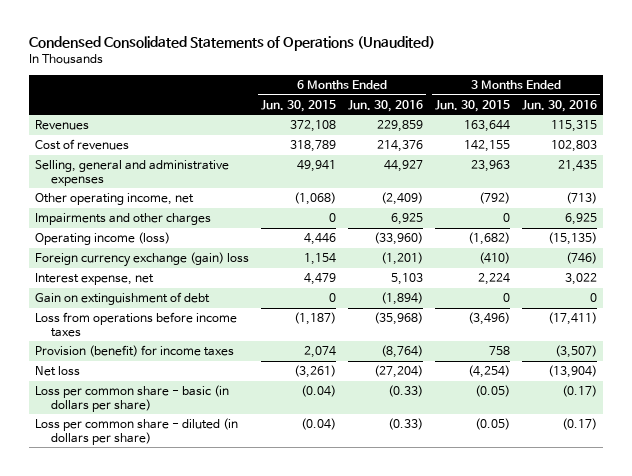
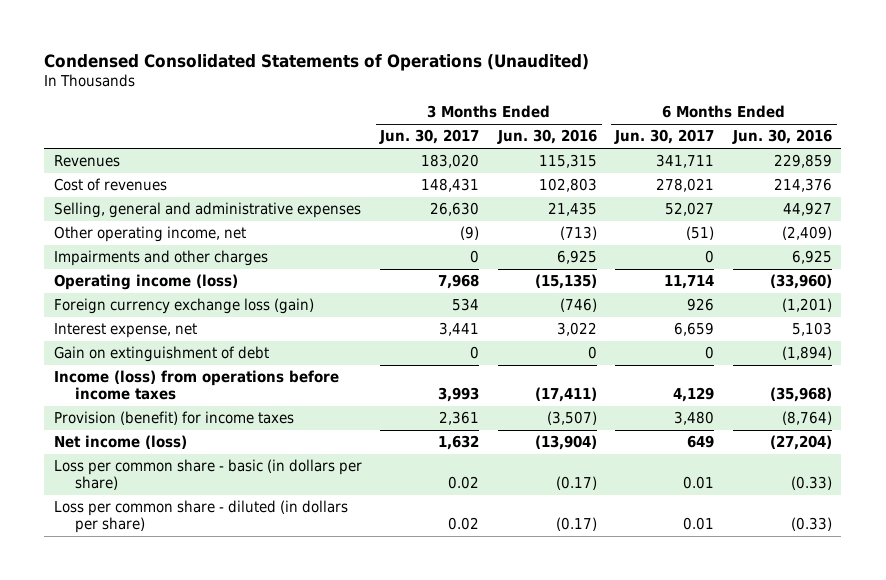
- | 6 Months Ended Jun. 30, 2015 | 6 Months Ended Jun. 30, 2016 | 3 Months Ended Jun. 30, 2015 | 3 Months Ended Jun. 30, 2016
+ | 3 Months Ended Jun. 30, 2017 | 3 Months Ended Jun. 30, 2016 | 6 Months Ended Jun. 30, 2017 | 6 Months Ended Jun. 30, 2016
- Foreign currency exchange (gain) loss | 1,154 | (1,201) | (410) | (746)
+ Foreign currency exchange loss (gain) | 534 | (746) | 926 | (1,201)
- Loss from operations before income taxes | (1,187) | (35,968) | (3,496) | (17,411)
+ Income (loss) from operations before income taxes | 3,993 | (17,411) | 4,129 | (35,968)
- Net loss | (3,261) | (27,204) | (4,254) | (13,904)
+ Net income (loss) | 1,632 | (13,904) | 649 | (27,204)

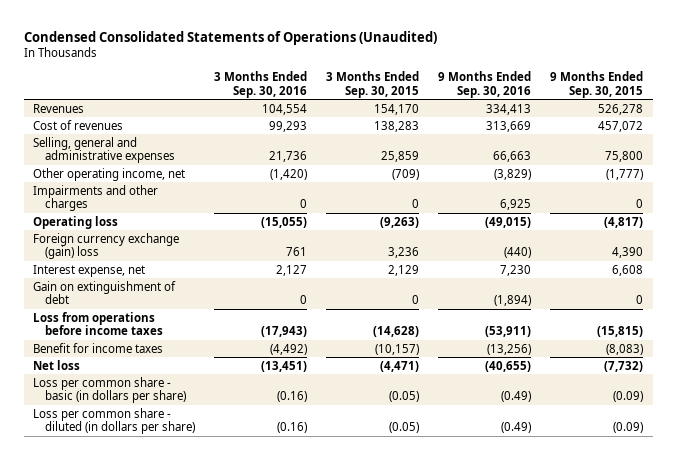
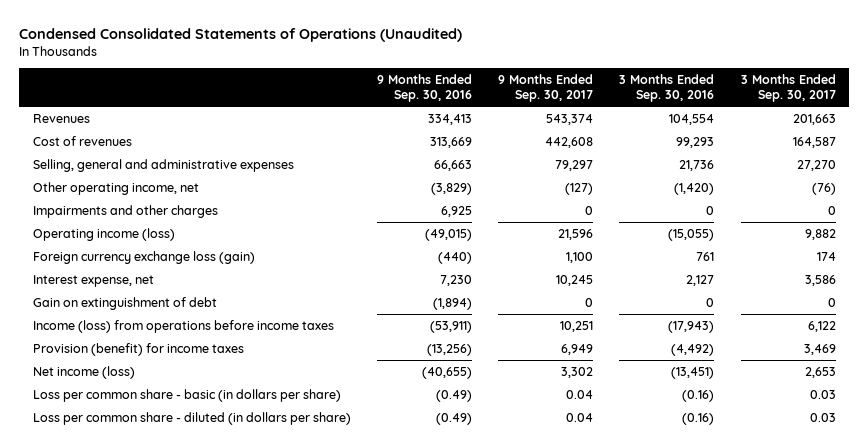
- | 3 Months Ended Sep. 30, 2016 | 3 Months Ended Sep. 30, 2015 | 9 Months Ended Sep. 30, 2016 | 9 Months Ended Sep. 30, 2015
+ | 9 Months Ended Sep. 30, 2016 | 9 Months Ended Sep. 30, 2017 | 3 Months Ended Sep. 30, 2016 | 3 Months Ended Sep. 30, 2017
- Operating loss | (15,055) | (9,263) | (49,015) | (4,817)
- Foreign currency exchange (gain) loss | 761 | 3,236 | (440) | 4,390
+ Operating income (loss) | (49,015) | 21,596 | (15,055) | 9,882
+ Foreign currency exchange loss (gain) | (440) | 1,100 | 761 | 174
- Loss from operations before income taxes | (17,943) | (14,628) | (53,911) | (15,815)
- Benefit for income taxes | (4,492) | (10,157) | (13,256) | (8,083)
- Net loss | (13,451) | (4,471) | (40,655) | (7,732)
+ Income (loss) from operations before income taxes | (53,911) | 10,251 | (17,943) | 6,122
+ Provision (benefit) for income taxes | (13,256) | 6,949 | (4,492) | 3,469
+ Net income (loss) | (40,655) | 3,302 | (13,451) | 2,653

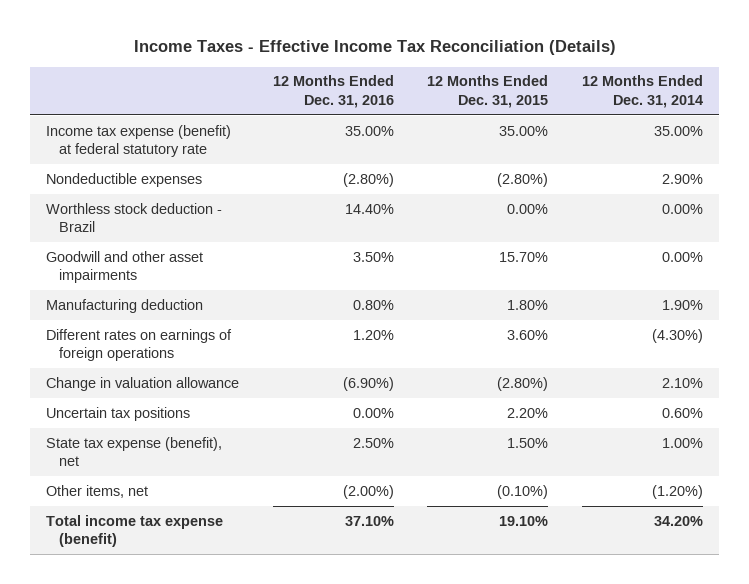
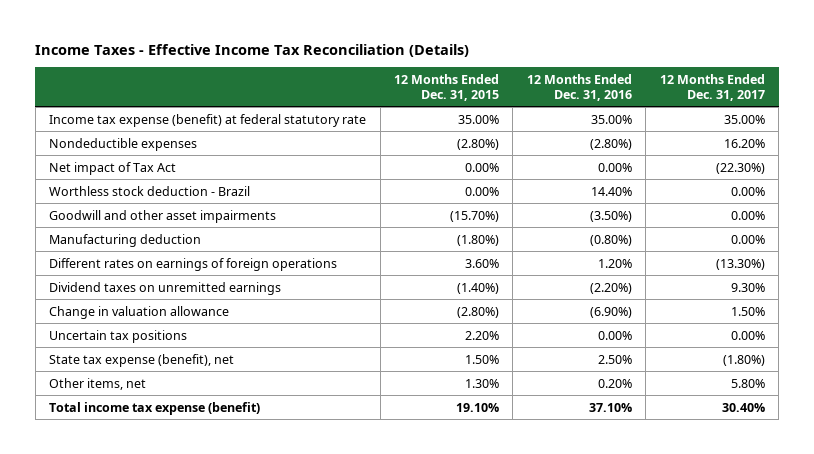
- | 12 Months Ended Dec. 31, 2016 | 12 Months Ended Dec. 31, 2015 | 12 Months Ended Dec. 31, 2014
+ | 12 Months Ended Dec. 31, 2015 | 12 Months Ended Dec. 31, 2016 | 12 Months Ended Dec. 31, 2017
+ Net impact of Tax Act | 0.00% | 0.00% | (22.30%)
- Goodwill and other asset impairments | 3.50% | 15.70% | 0.00%
- Manufacturing deduction | 0.80% | 1.80% | 1.90%
+ Goodwill and other asset impairments | (15.70%) | (3.50%) | 0.00%
+ Manufacturing deduction | (1.80%) | (0.80%) | 0.00%
+ Dividend taxes on unremitted earnings | (1.40%) | (2.20%) | 9.30%
- Other items, net | (2.00%) | (0.10%) | (1.20%)
+ Other items, net | 1.30% | 0.20% | 5.80%

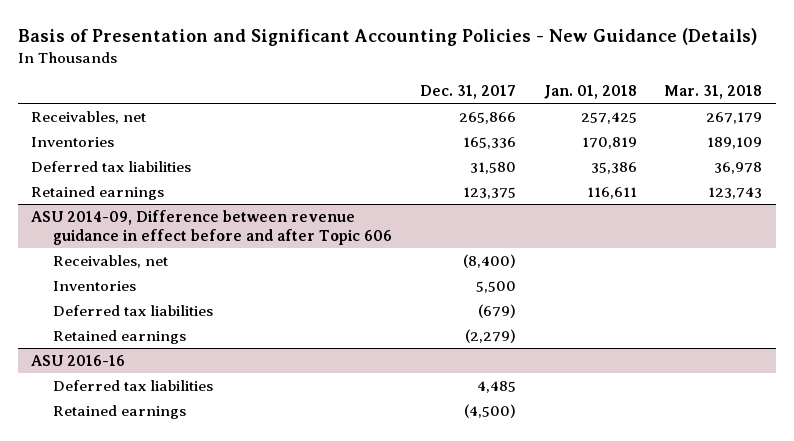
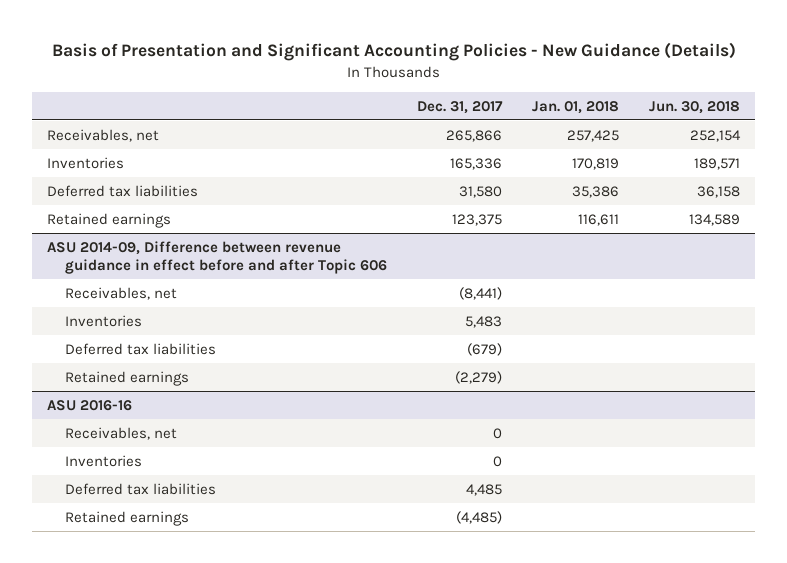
- | Dec. 31, 2017 | Jan. 01, 2018 | Mar. 31, 2018
+ | Dec. 31, 2017 | Jan. 01, 2018 | Jun. 30, 2018
@ ASU 2014-09, Difference between revenue guidance in effect before and after Topic 606
- Receivables, net | (8,400) | |
- Inventories | 5,500 | |
+ Receivables, net | (8,441) | |
+ Inventories | 5,483 | |
@ ASU 2016-16
+ Receivables, net | 0 | |
+ Inventories | 0 | |
- Retained earnings | (4,500) | |
+ Retained earnings | (4,485) | |

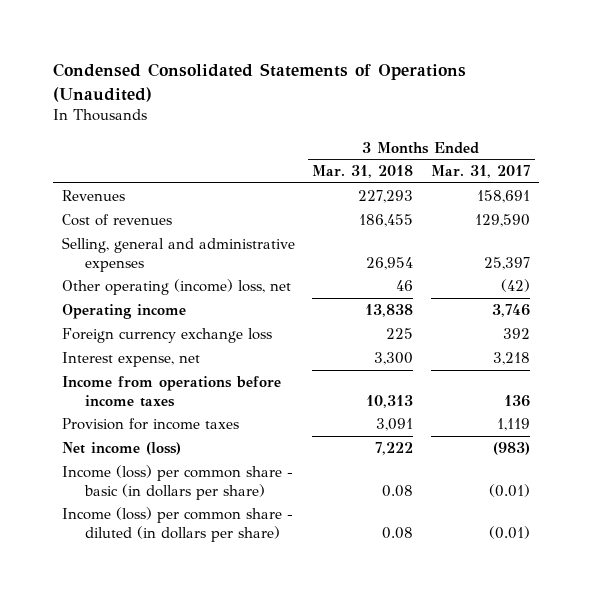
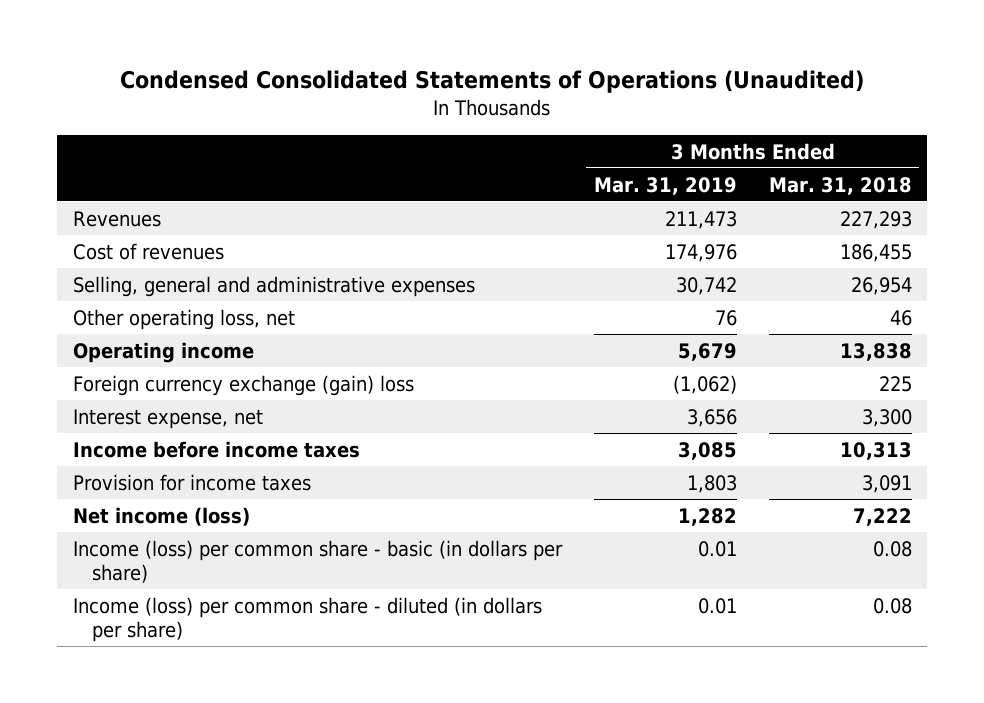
- | 3 Months Ended Mar. 31, 2018 | 3 Months Ended Mar. 31, 2017
+ | 3 Months Ended Mar. 31, 2019 | 3 Months Ended Mar. 31, 2018
- Other operating (income) loss, net | 46 | (42)
+ Other operating loss, net | 76 | 46
- Foreign currency exchange loss | 225 | 392
+ Foreign currency exchange (gain) loss | (1,062) | 225
- Income from operations before income taxes | 10,313 | 136
+ Income before income taxes | 3,085 | 10,313

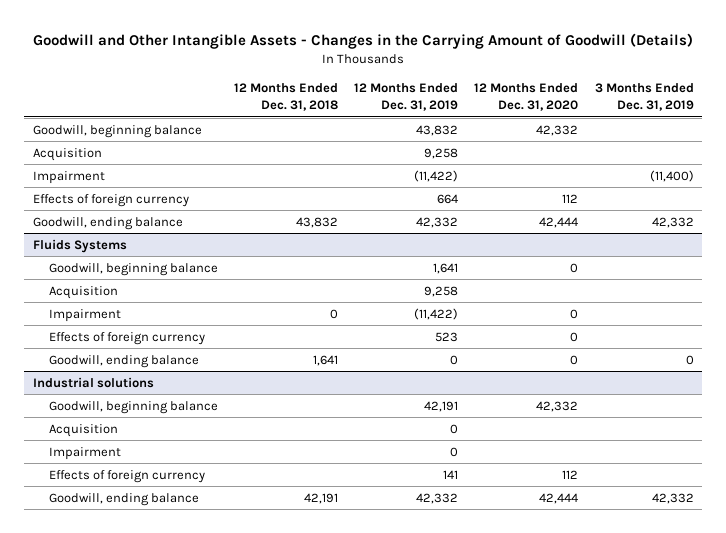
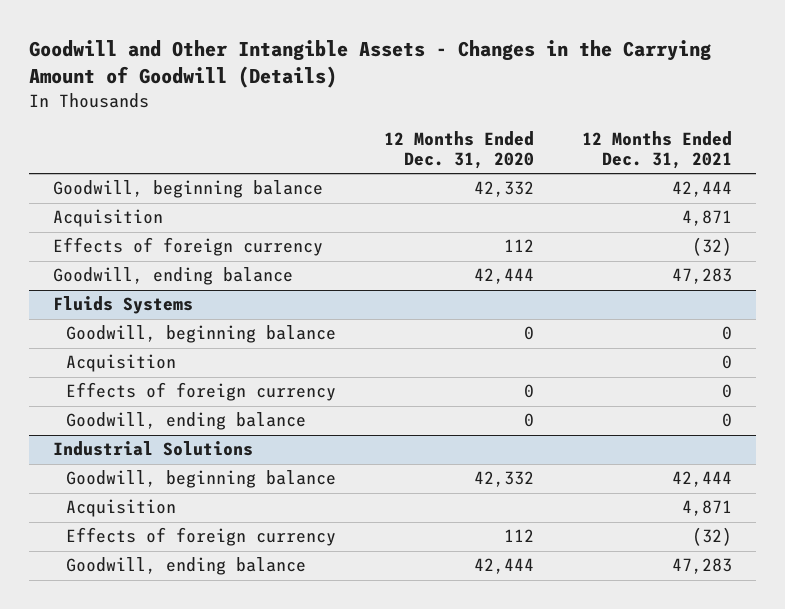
- | 12 Months Ended Dec. 31, 2018 | 12 Months Ended Dec. 31, 2019 | 12 Months Ended Dec. 31, 2020 | 3 Months Ended Dec. 31, 2019
+ | 12 Months Ended Dec. 31, 2020 | 12 Months Ended Dec. 31, 2021
- Impairment | | (11,422) | | (11,400)
@ Fluids Systems
- Impairment | 0 | (11,422) | 0 |
- Industrial solutions
+ Industrial Solutions
- Impairment | | 0 | |

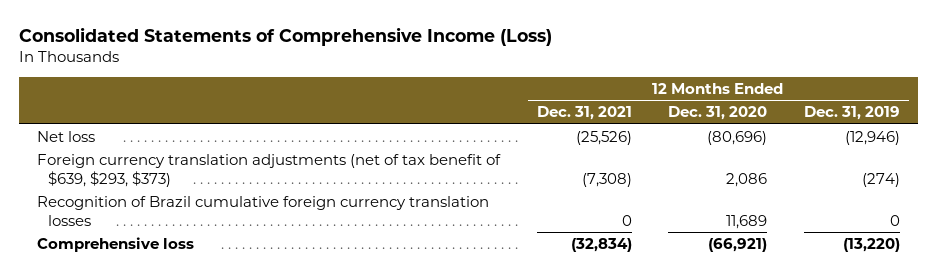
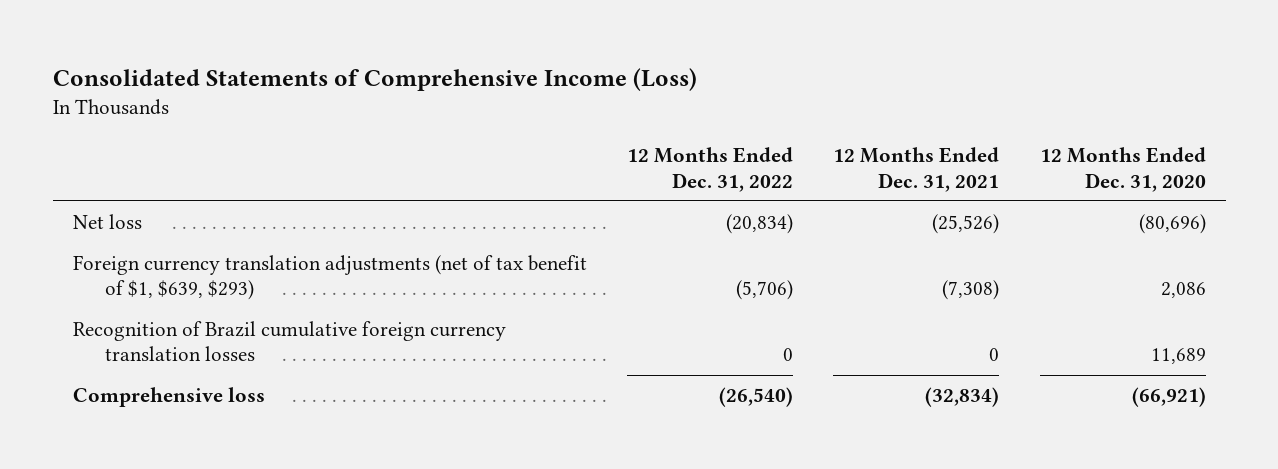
- | 12 Months Ended Dec. 31, 2021 | 12 Months Ended Dec. 31, 2020 | 12 Months Ended Dec. 31, 2019
+ | 12 Months Ended Dec. 31, 2022 | 12 Months Ended Dec. 31, 2021 | 12 Months Ended Dec. 31, 2020
- Foreign currency translation adjustments (net of tax benefit of $639, $293, $373) | (7,308) | 2,086 | (274)
+ Foreign currency translation adjustments (net of tax benefit of $1, $639, $293) | (5,706) | (7,308) | 2,086

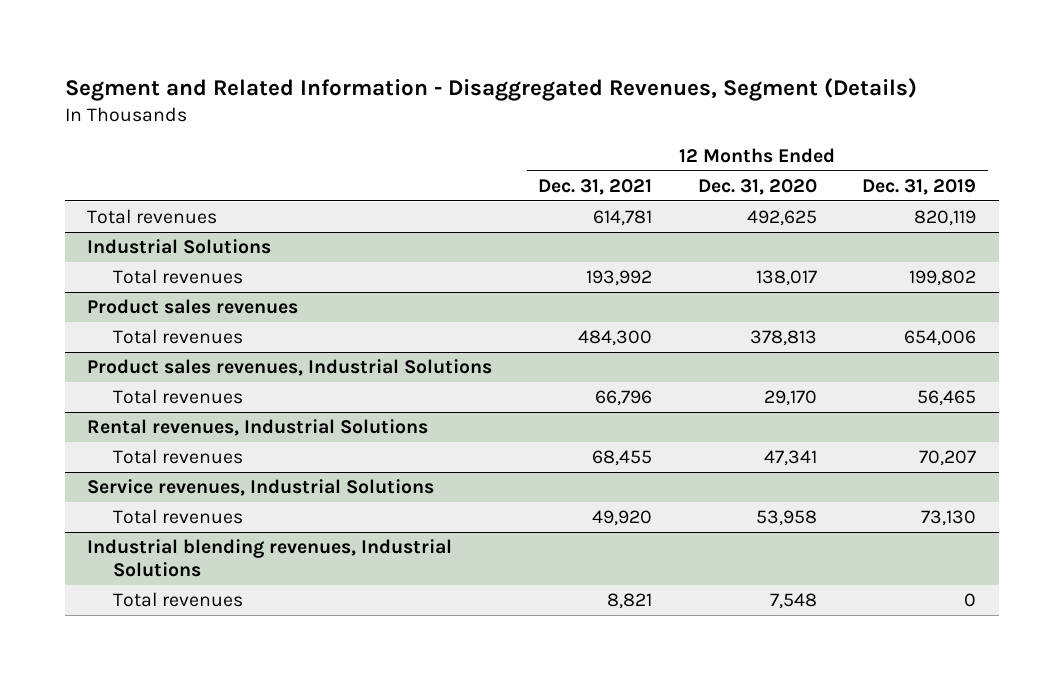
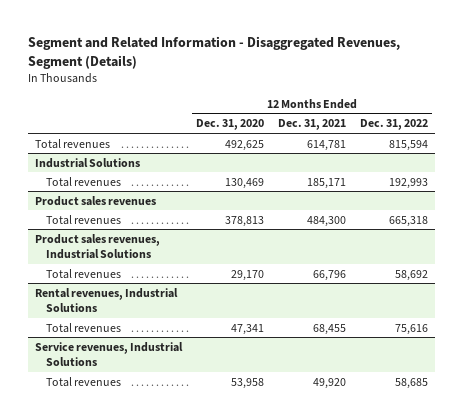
- | 12 Months Ended Dec. 31, 2021 | 12 Months Ended Dec. 31, 2020 | 12 Months Ended Dec. 31, 2019
+ | 12 Months Ended Dec. 31, 2020 | 12 Months Ended Dec. 31, 2021 | 12 Months Ended Dec. 31, 2022
@ Industrial Solutions
- Total revenues | 193,992 | 138,017 | 199,802
+ Total revenues | 130,469 | 185,171 | 192,993
- Industrial blending revenues, Industrial Solutions
- Total revenues | 8,821 | 7,548 | 0

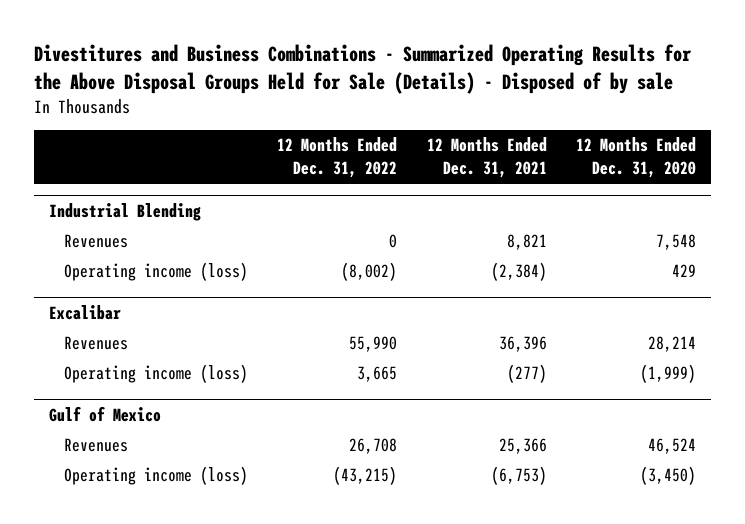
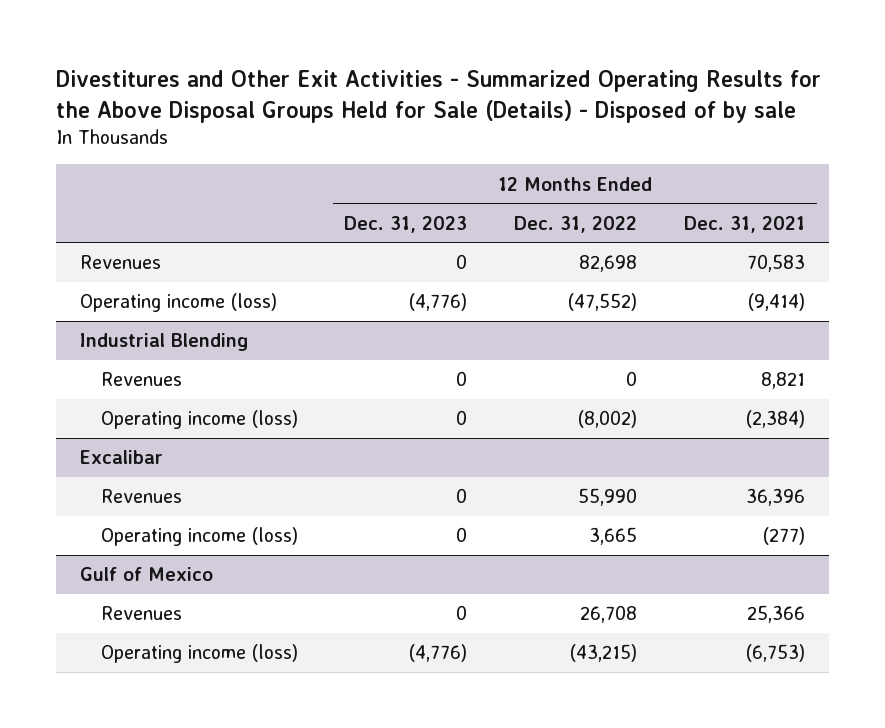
- Divestitures and Business Combinations - Summarized Operating Results for the Above Disposal Groups Held for Sale (Details) - Disposed of by sale
+ Divestitures and Other Exit Activities - Summarized Operating Results for the Above Disposal Groups Held for Sale (Details) - Disposed of by sale
- | 12 Months Ended Dec. 31, 2022 | 12 Months Ended Dec. 31, 2021 | 12 Months Ended Dec. 31, 2020
+ | 12 Months Ended Dec. 31, 2023 | 12 Months Ended Dec. 31, 2022 | 12 Months Ended Dec. 31, 2021
+ Revenues | 0 | 82,698 | 70,583
+ Operating income (loss) | (4,776) | (47,552) | (9,414)

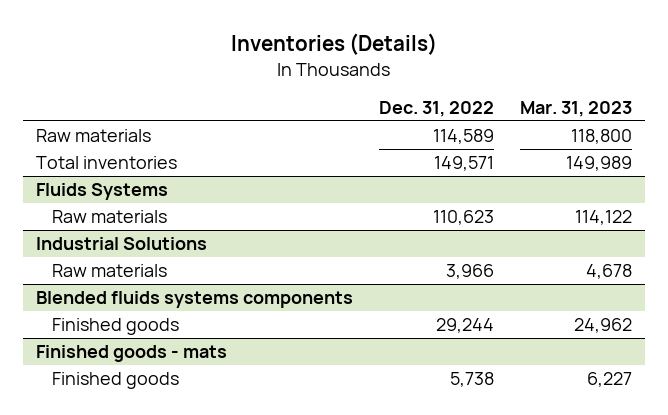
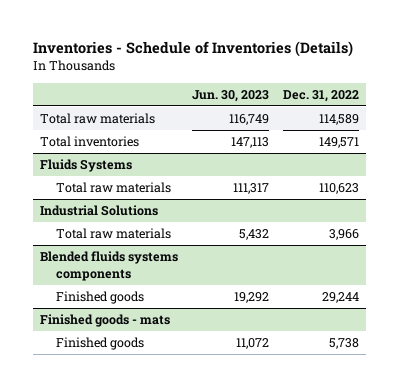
- Inventories (Details)
+ Inventories - Schedule of Inventories (Details)
- | Dec. 31, 2022 | Mar. 31, 2023
+ | Jun. 30, 2023 | Dec. 31, 2022
- Raw materials | 114,589 | 118,800
+ Total raw materials | 116,749 | 114,589
@ Fluids Systems
- Raw materials | 110,623 | 114,122
+ Total raw materials | 111,317 | 110,623
@ Industrial Solutions
- Raw materials | 3,966 | 4,678
+ Total raw materials | 5,432 | 3,966

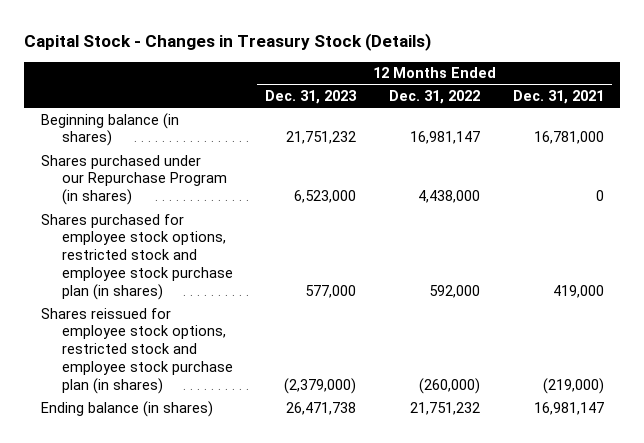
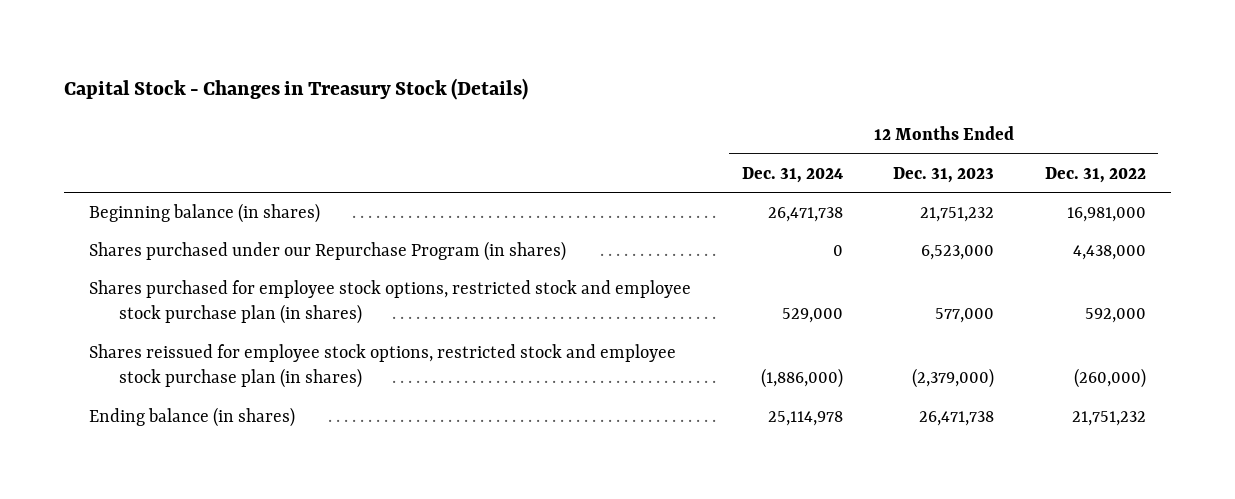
- | 12 Months Ended Dec. 31, 2023 | 12 Months Ended Dec. 31, 2022 | 12 Months Ended Dec. 31, 2021
+ | 12 Months Ended Dec. 31, 2024 | 12 Months Ended Dec. 31, 2023 | 12 Months Ended Dec. 31, 2022
- Beginning balance (in shares) | 21,751,232 | 16,981,147 | 16,781,000
+ Beginning balance (in shares) | 26,471,738 | 21,751,232 | 16,981,000

